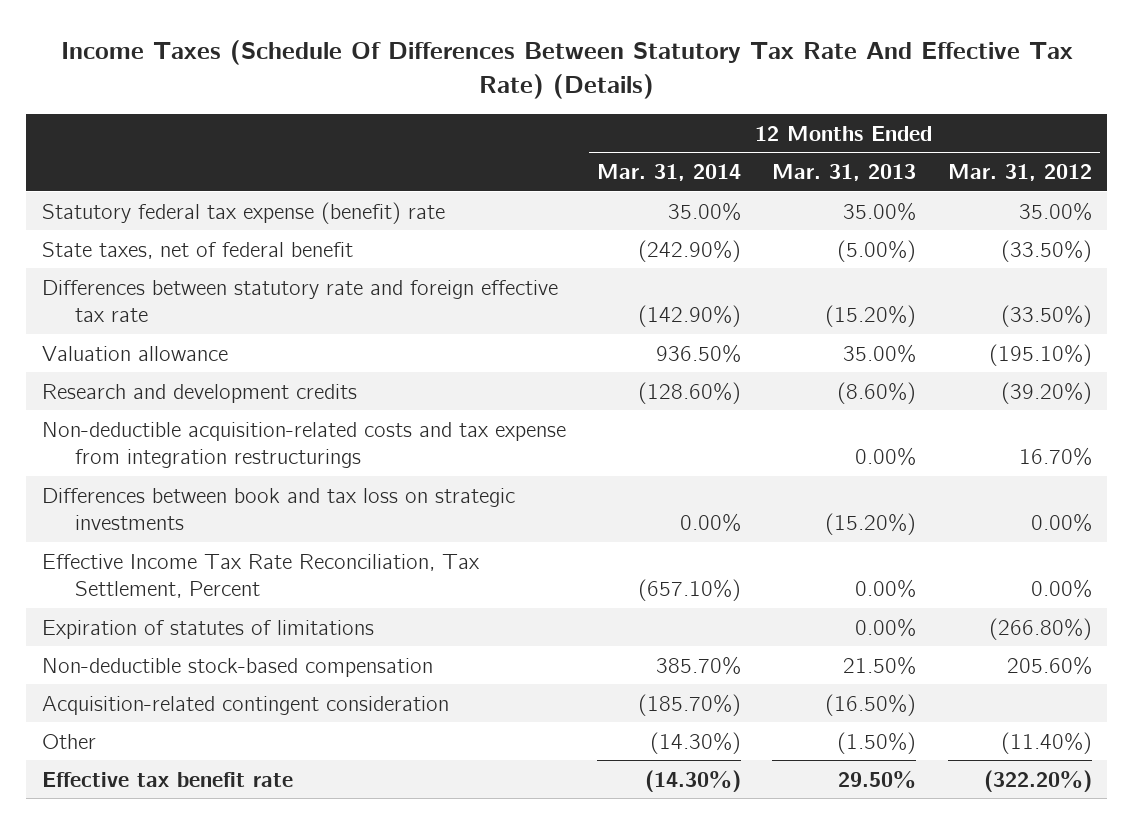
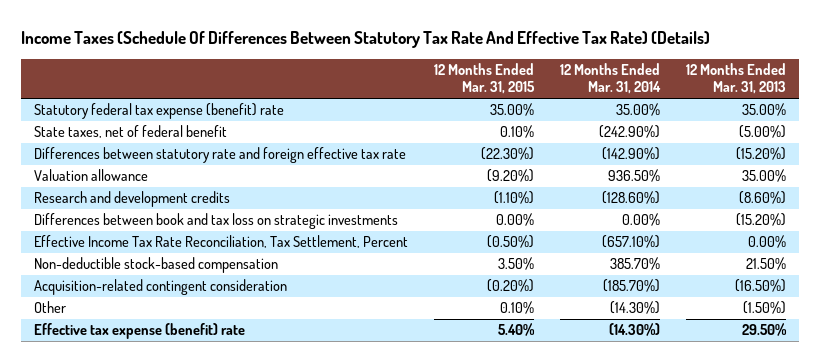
- | 12 Months Ended Mar. 31, 2014 | 12 Months Ended Mar. 31, 2013 | 12 Months Ended Mar. 31, 2012
+ | 12 Months Ended Mar. 31, 2015 | 12 Months Ended Mar. 31, 2014 | 12 Months Ended Mar. 31, 2013
- Non-deductible acquisition-related costs and tax expense from integration restructurings | | 0.00% | 16.70%
- Expiration of statutes of limitations | | 0.00% | (266.80%)
- Effective tax benefit rate | (14.30%) | 29.50% | (322.20%)
+ Effective tax expense (benefit) rate | 5.40% | (14.30%) | 29.50%

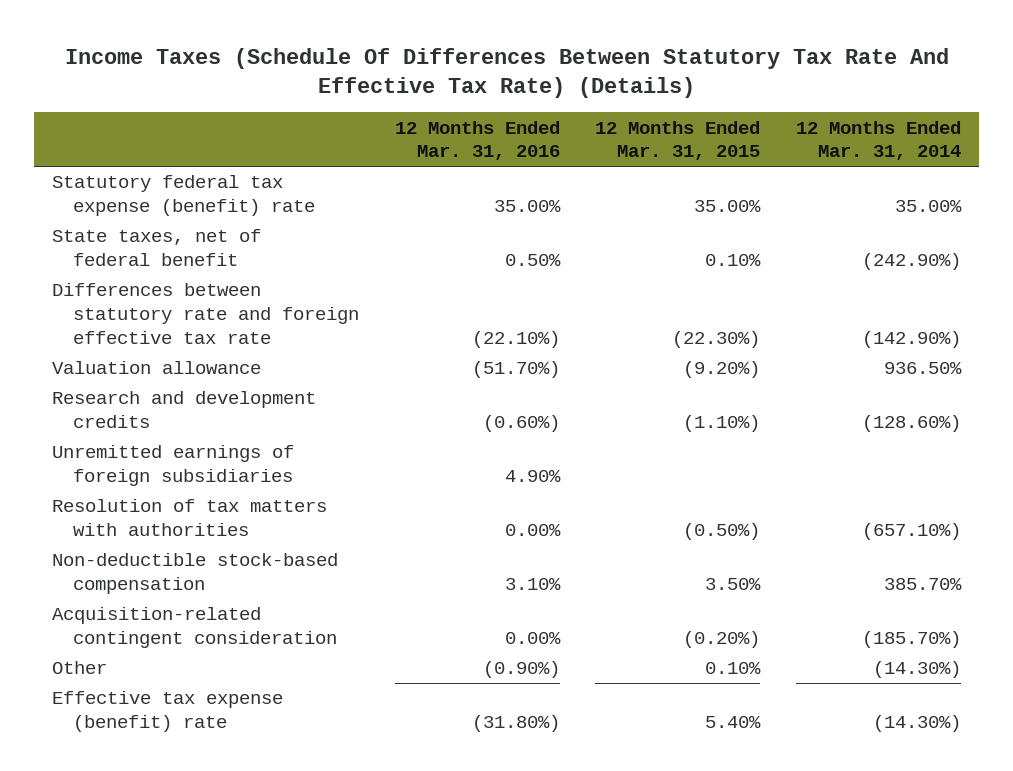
- | 12 Months Ended Mar. 31, 2015 | 12 Months Ended Mar. 31, 2014 | 12 Months Ended Mar. 31, 2013
+ | 12 Months Ended Mar. 31, 2016 | 12 Months Ended Mar. 31, 2015 | 12 Months Ended Mar. 31, 2014
- Differences between book and tax loss on strategic investments | 0.00% | 0.00% | (15.20%)
- Effective Income Tax Rate Reconciliation, Tax Settlement, Percent | (0.50%) | (657.10%) | 0.00%
+ Unremitted earnings of foreign subsidiaries | 4.90% | |
+ Resolution of tax matters with authorities | 0.00% | (0.50%) | (657.10%)

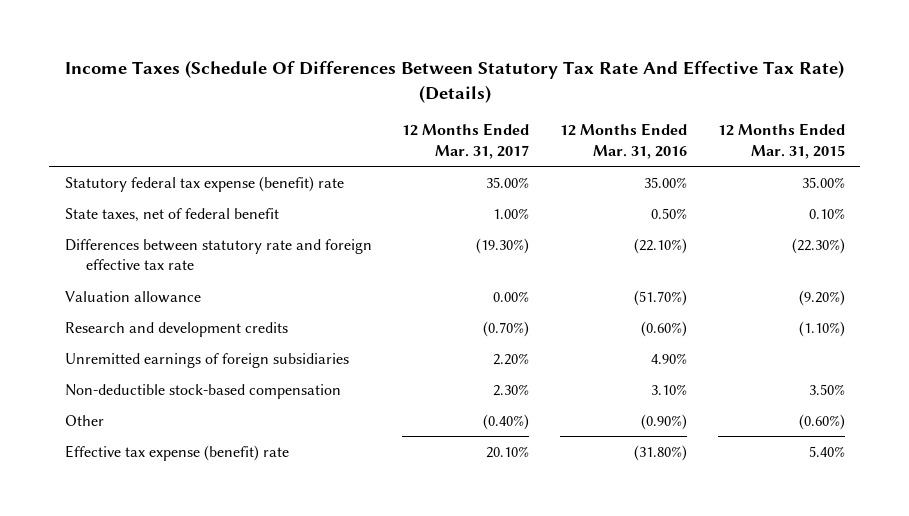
- | 12 Months Ended Mar. 31, 2016 | 12 Months Ended Mar. 31, 2015 | 12 Months Ended Mar. 31, 2014
+ | 12 Months Ended Mar. 31, 2017 | 12 Months Ended Mar. 31, 2016 | 12 Months Ended Mar. 31, 2015
- Resolution of tax matters with authorities | 0.00% | (0.50%) | (657.10%)
- Acquisition-related contingent consideration | 0.00% | (0.20%) | (185.70%)
- Other | (0.90%) | 0.10% | (14.30%)
+ Other | (0.40%) | (0.90%) | (0.60%)

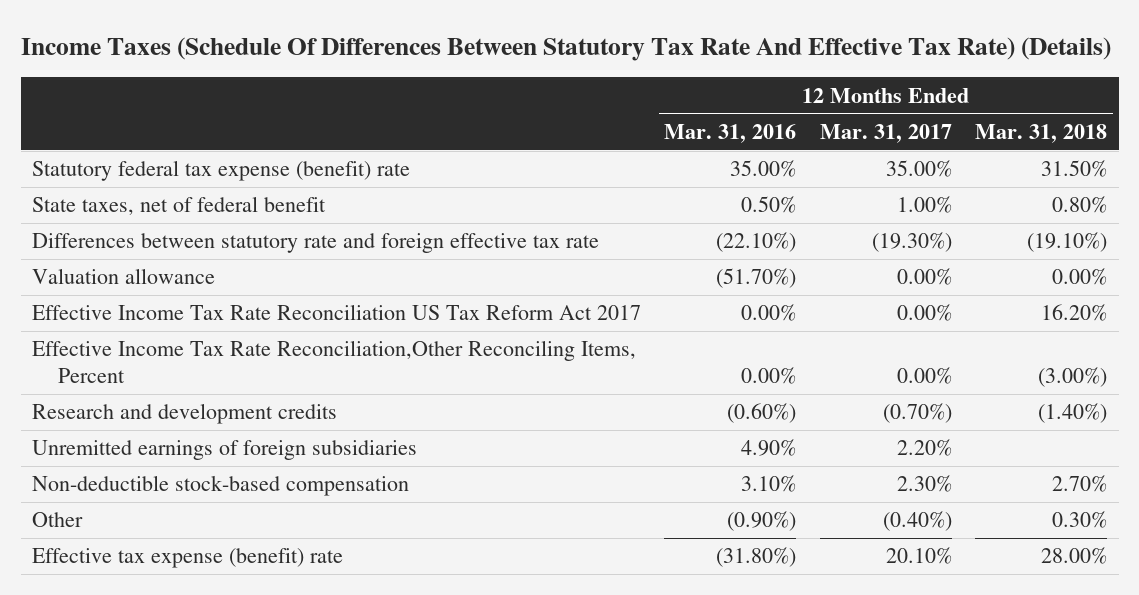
- | 12 Months Ended Mar. 31, 2017 | 12 Months Ended Mar. 31, 2016 | 12 Months Ended Mar. 31, 2015
+ | 12 Months Ended Mar. 31, 2016 | 12 Months Ended Mar. 31, 2017 | 12 Months Ended Mar. 31, 2018
+ Effective Income Tax Rate Reconciliation US Tax Reform Act 2017 | 0.00% | 0.00% | 16.20%
+ Effective Income Tax Rate Reconciliation,Other Reconciling Items, Percent | 0.00% | 0.00% | (3.00%)

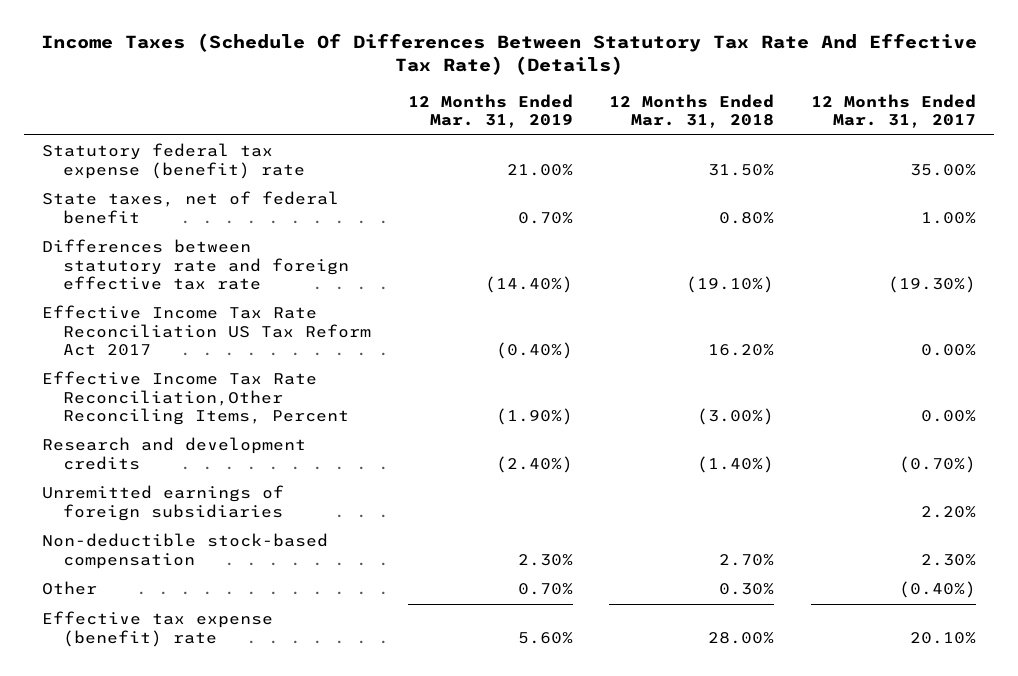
- | 12 Months Ended Mar. 31, 2016 | 12 Months Ended Mar. 31, 2017 | 12 Months Ended Mar. 31, 2018
+ | 12 Months Ended Mar. 31, 2019 | 12 Months Ended Mar. 31, 2018 | 12 Months Ended Mar. 31, 2017
- Valuation allowance | (51.70%) | 0.00% | 0.00%

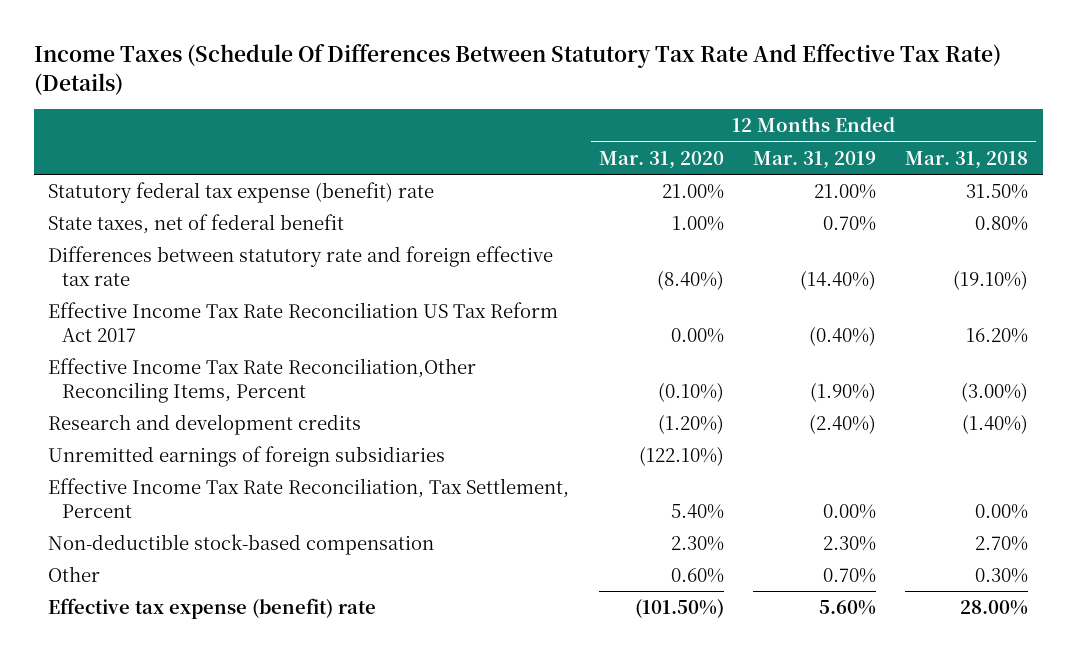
- | 12 Months Ended Mar. 31, 2019 | 12 Months Ended Mar. 31, 2018 | 12 Months Ended Mar. 31, 2017
+ | 12 Months Ended Mar. 31, 2020 | 12 Months Ended Mar. 31, 2019 | 12 Months Ended Mar. 31, 2018
+ Effective Income Tax Rate Reconciliation, Tax Settlement, Percent | 5.40% | 0.00% | 0.00%

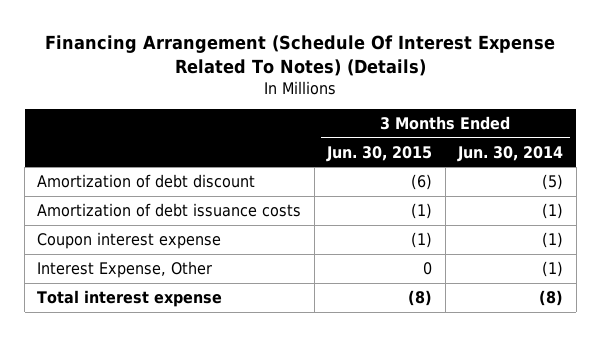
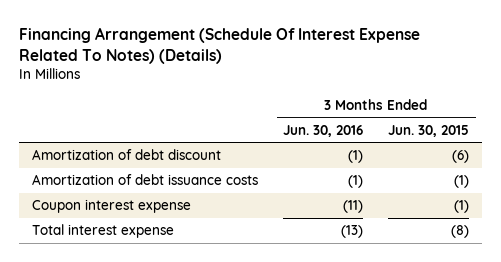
- | 3 Months Ended Jun. 30, 2015 | 3 Months Ended Jun. 30, 2014
+ | 3 Months Ended Jun. 30, 2016 | 3 Months Ended Jun. 30, 2015
- Interest Expense, Other | 0 | (1)

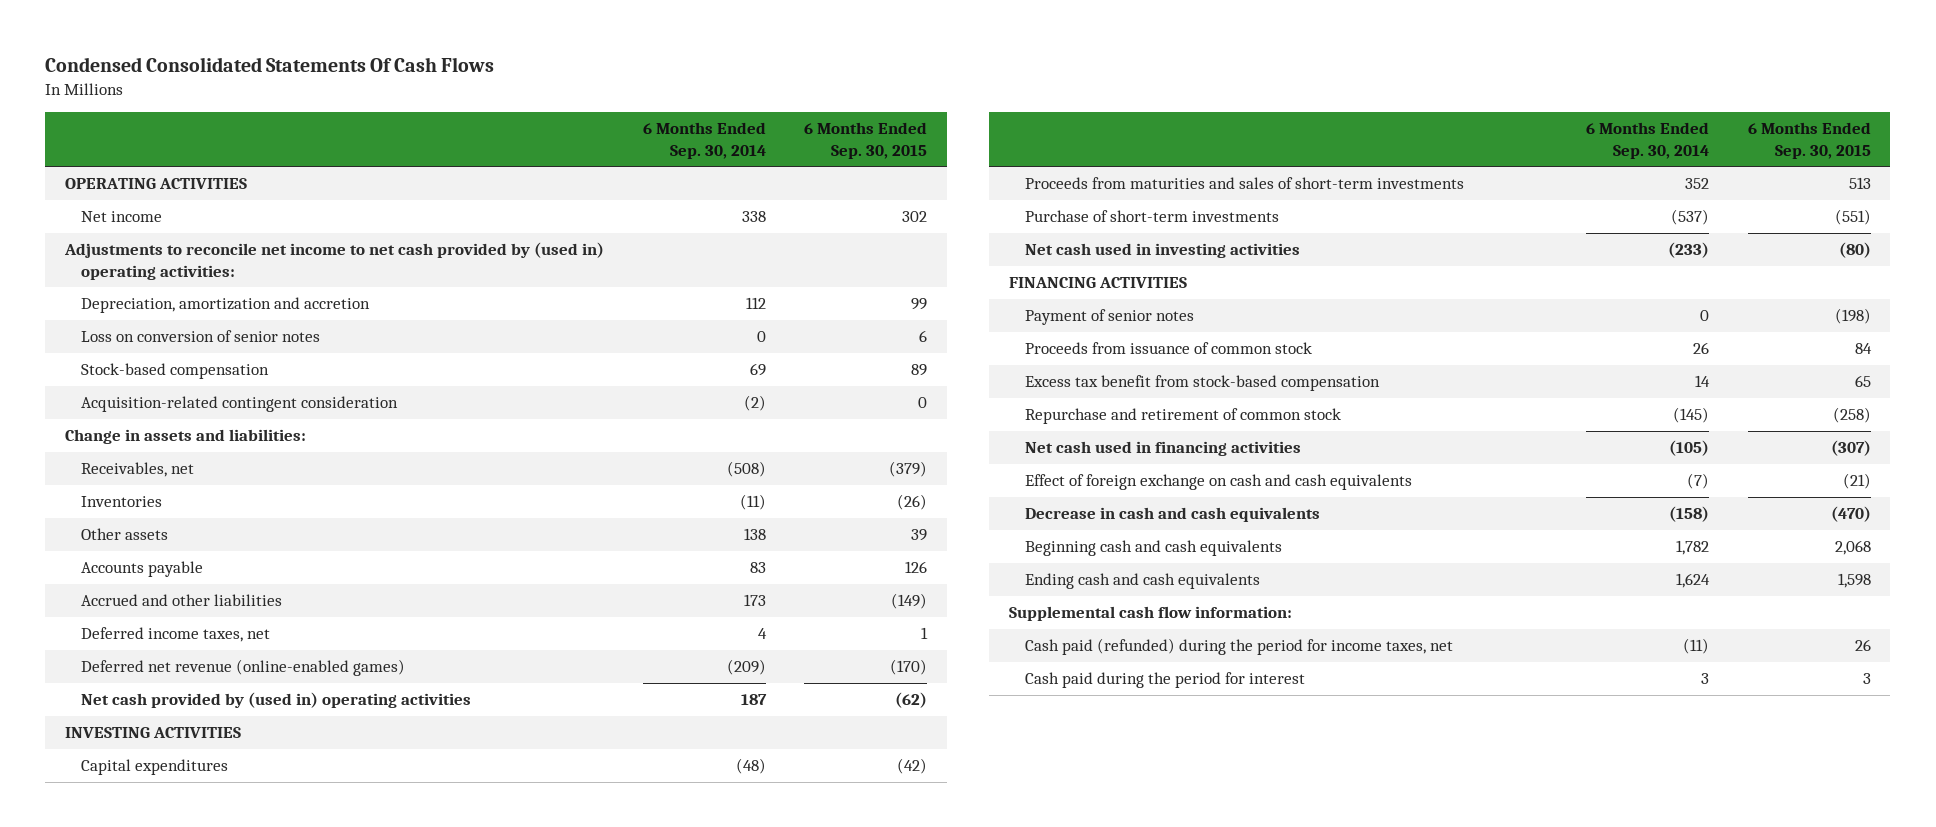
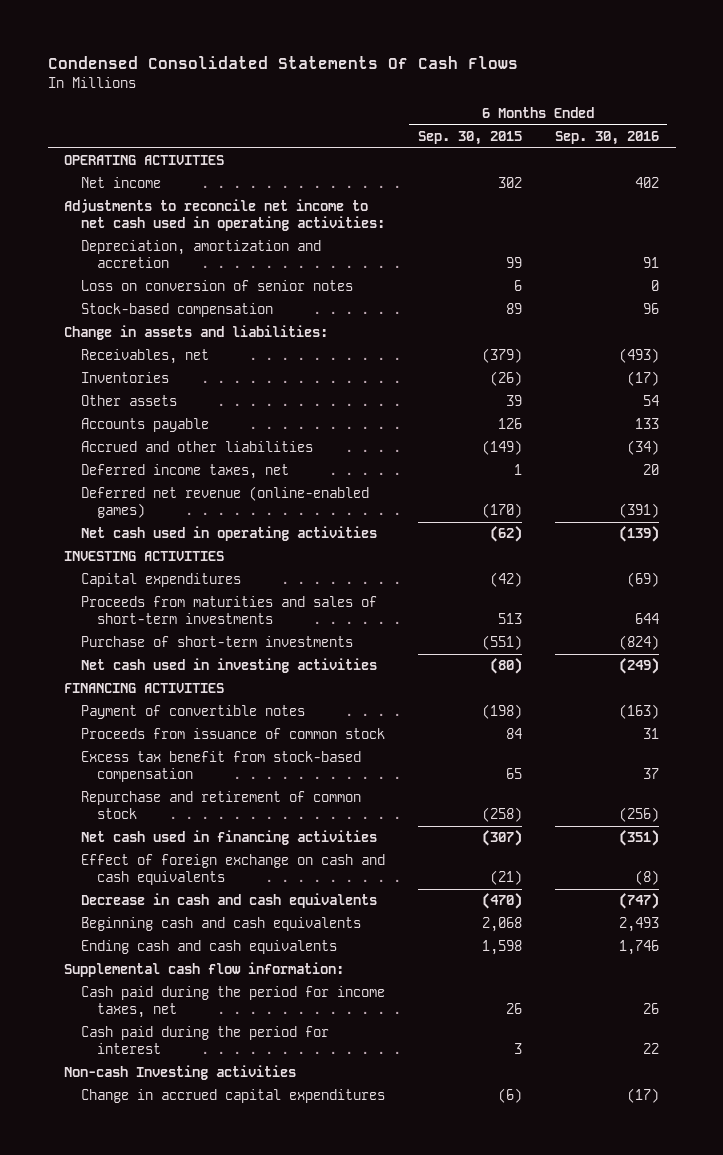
- | 6 Months Ended Sep. 30, 2014 | 6 Months Ended Sep. 30, 2015
+ | 6 Months Ended Sep. 30, 2015 | 6 Months Ended Sep. 30, 2016
- Adjustments to reconcile net income to net cash provided by (used in) operating activities:
+ Adjustments to reconcile net income to net cash used in operating activities:
- Acquisition-related contingent consideration | (2) | 0
- Net cash provided by (used in) operating activities | 187 | (62)
+ Net cash used in operating activities | (62) | (139)
- Payment of senior notes | 0 | (198)
+ Payment of convertible notes | (198) | (163)
- Cash paid (refunded) during the period for income taxes, net | (11) | 26
+ Cash paid during the period for income taxes, net | 26 | 26
+ Non-cash Investing activities
+ Change in accrued capital expenditures | (6) | (17)

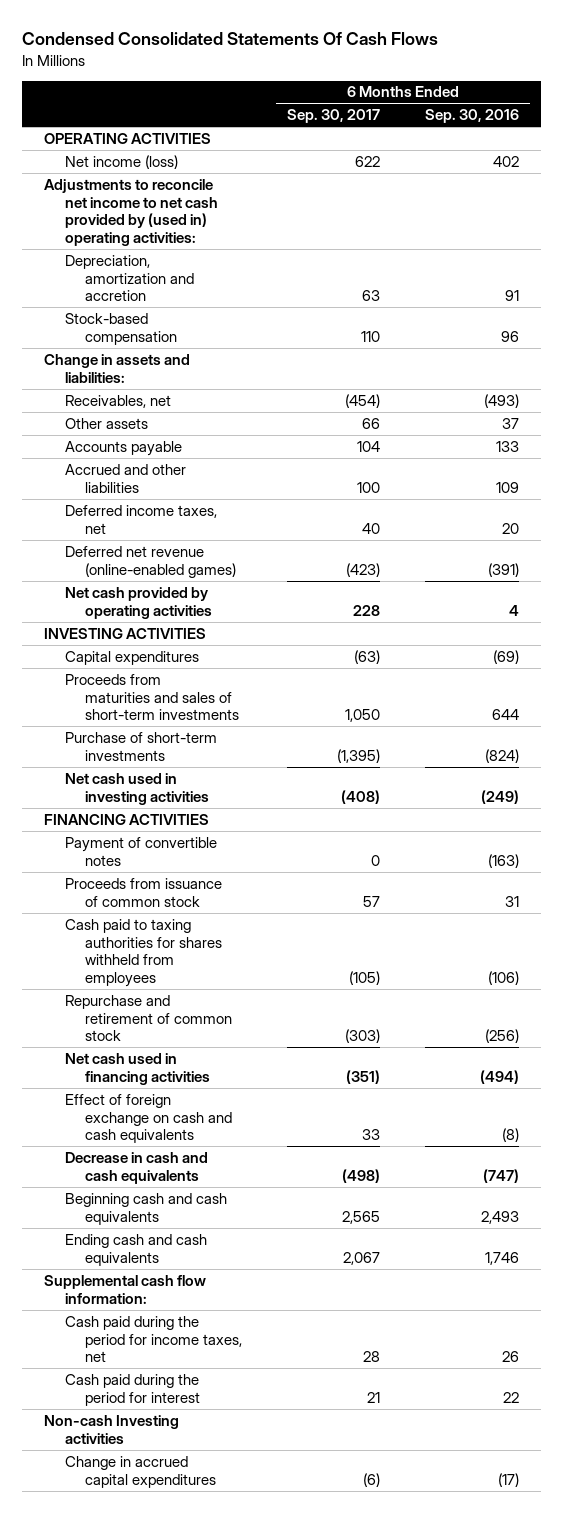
- | 6 Months Ended Sep. 30, 2015 | 6 Months Ended Sep. 30, 2016
+ | 6 Months Ended Sep. 30, 2017 | 6 Months Ended Sep. 30, 2016
- Net income | 302 | 402
- Adjustments to reconcile net income to net cash used in operating activities:
+ Net income (loss) | 622 | 402
+ Adjustments to reconcile net income to net cash provided by (used in) operating activities:
- Loss on conversion of senior notes | 6 | 0
- Inventories | (26) | (17)
- Other assets | 39 | 54
+ Other assets | 66 | 37
- Accrued and other liabilities | (149) | (34)
+ Accrued and other liabilities | 100 | 109
- Net cash used in operating activities | (62) | (139)
+ Net cash provided by operating activities | 228 | 4
- Excess tax benefit from stock-based compensation | 65 | 37
+ Cash paid to taxing authorities for shares withheld from employees | (105) | (106)
- Net cash used in financing activities | (307) | (351)
+ Net cash used in financing activities | (351) | (494)

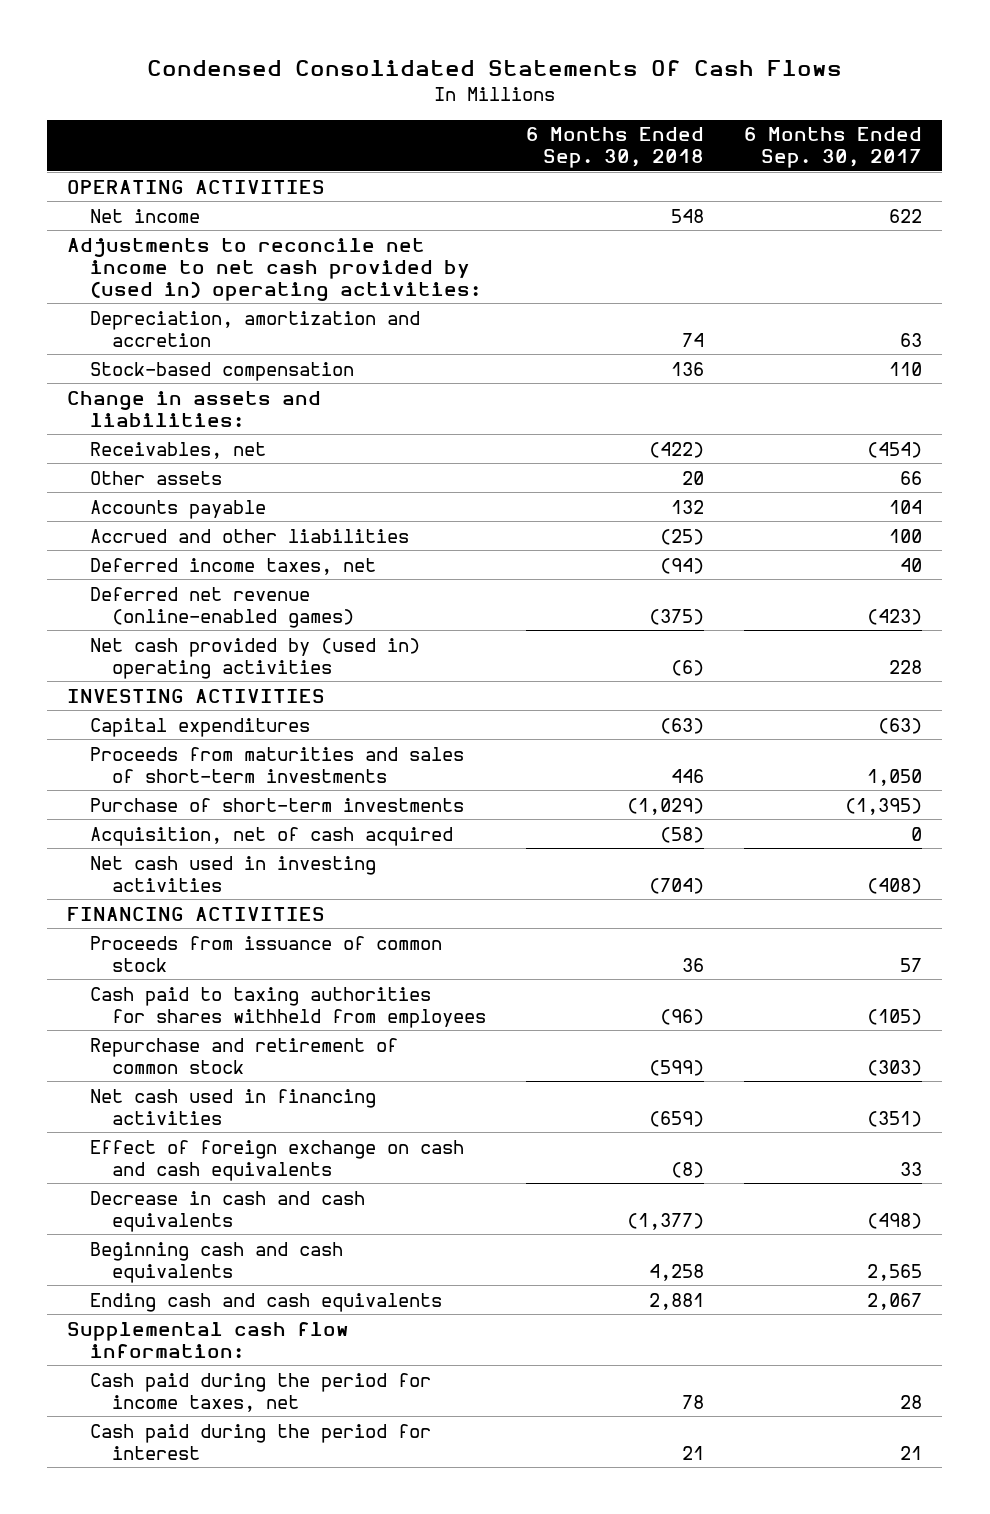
- | 6 Months Ended Sep. 30, 2017 | 6 Months Ended Sep. 30, 2016
+ | 6 Months Ended Sep. 30, 2018 | 6 Months Ended Sep. 30, 2017
- Net income (loss) | 622 | 402
+ Net income | 548 | 622
- Net cash provided by operating activities | 228 | 4
+ Net cash provided by (used in) operating activities | (6) | 228
+ Acquisition, net of cash acquired | (58) | 0
- Payment of convertible notes | 0 | (163)
- Non-cash Investing activities
- Change in accrued capital expenditures | (6) | (17)

